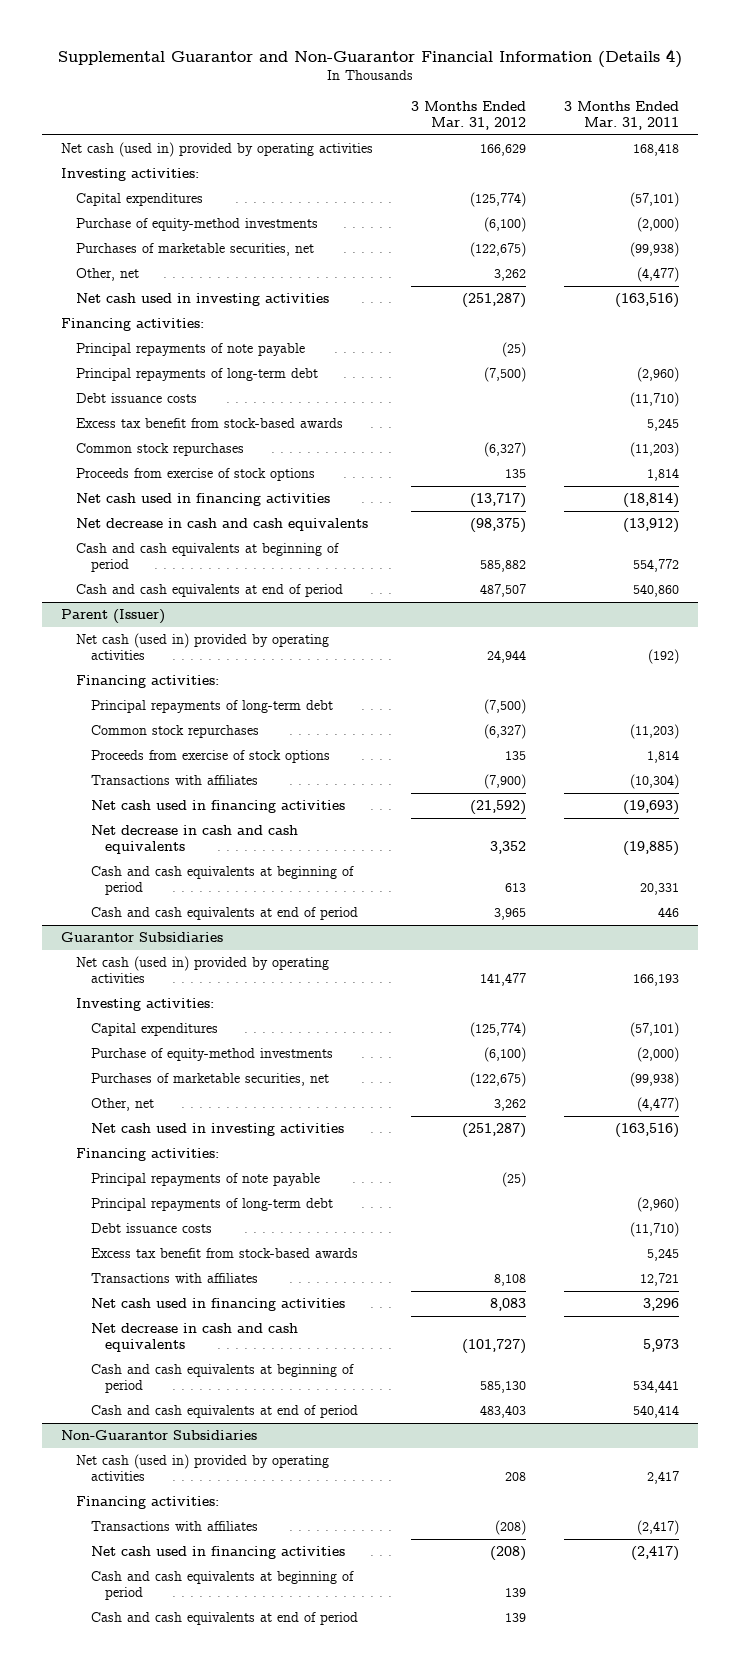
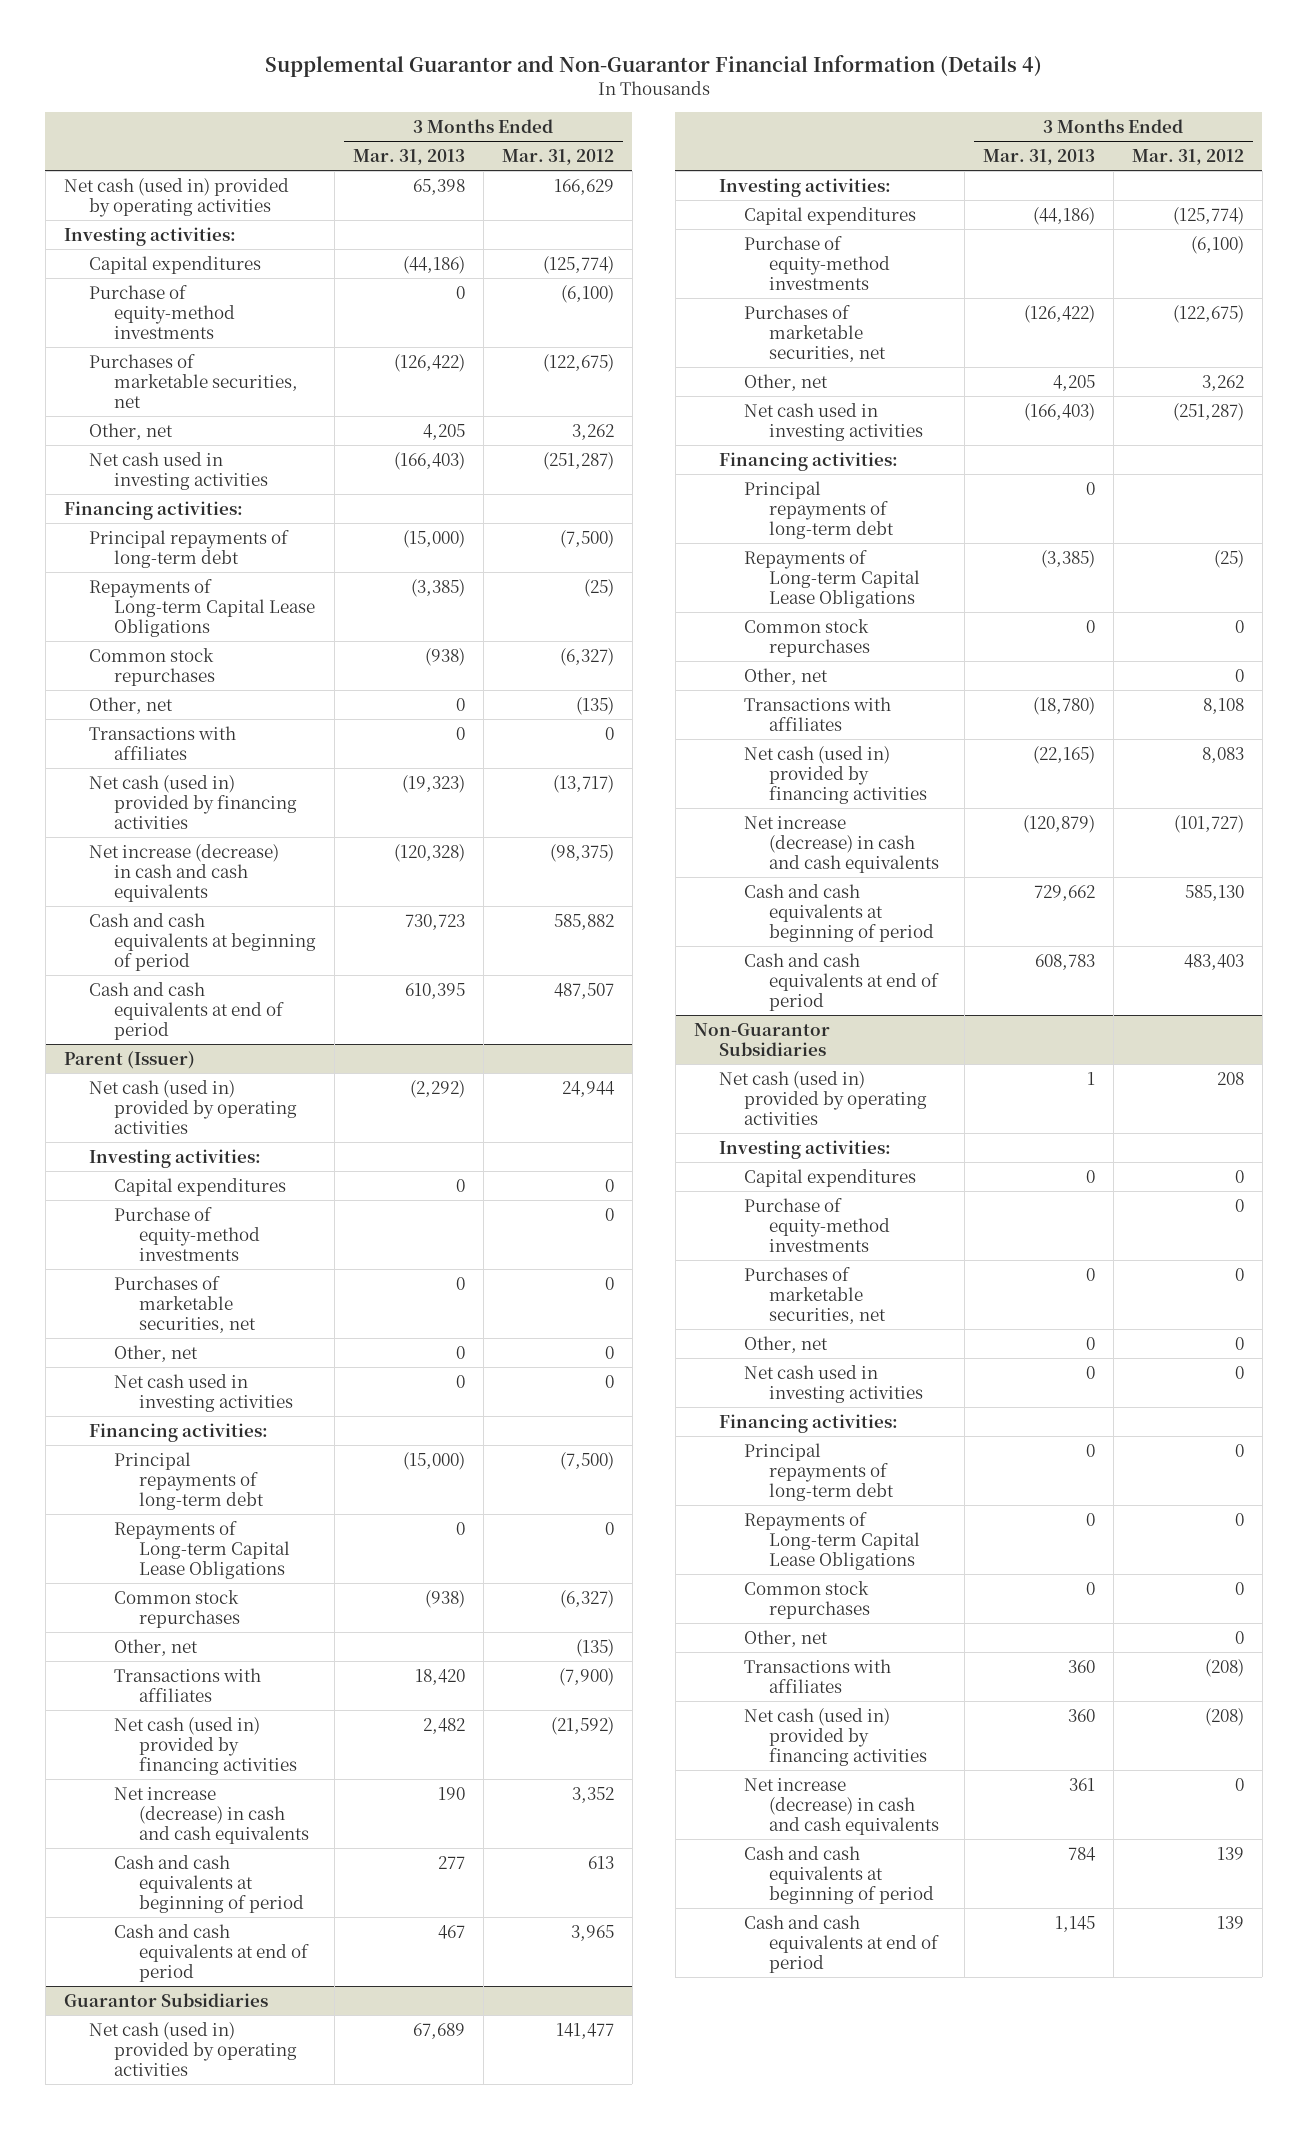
- | 3 Months Ended Mar. 31, 2012 | 3 Months Ended Mar. 31, 2011
+ | 3 Months Ended Mar. 31, 2013 | 3 Months Ended Mar. 31, 2012
- Principal repayments of note payable | (25) |
- Debt issuance costs | | (11,710)
- Excess tax benefit from stock-based awards | | 5,245
+ Repayments of Long-term Capital Lease Obligations | (3,385) | (25)
- Proceeds from exercise of stock options | 135 | 1,814
- Net cash used in financing activities | (13,717) | (18,814)
- Net decrease in cash and cash equivalents | (98,375) | (13,912)
+ Other, net | 0 | (135)
+ Transactions with affiliates | 0 | 0
+ Net cash (used in) provided by financing activities | (19,323) | (13,717)
+ Net increase (decrease) in cash and cash equivalents | (120,328) | (98,375)
@ Parent (Issuer)
+ Investing activities:
+ Capital expenditures | 0 | 0
+ Purchase of equity-method investments | | 0
+ Purchases of marketable securities, net | 0 | 0
+ Other, net | 0 | 0
+ Net cash used in investing activities | 0 | 0
+ Repayments of Long-term Capital Lease Obligations | 0 | 0
- Proceeds from exercise of stock options | 135 | 1,814
+ Other, net | | (135)
- Net cash used in financing activities | (21,592) | (19,693)
- Net decrease in cash and cash equivalents | 3,352 | (19,885)
+ Net cash (used in) provided by financing activities | 2,482 | (21,592)
+ Net increase (decrease) in cash and cash equivalents | 190 | 3,352
@ Guarantor Subsidiaries
- Principal repayments of note payable | (25) |
- Debt issuance costs | | (11,710)
- Excess tax benefit from stock-based awards | | 5,245
+ Repayments of Long-term Capital Lease Obligations | (3,385) | (25)
+ Common stock repurchases | 0 | 0
+ Other, net | | 0
- Net cash used in financing activities | 8,083 | 3,296
- Net decrease in cash and cash equivalents | (101,727) | 5,973
+ Net cash (used in) provided by financing activities | (22,165) | 8,083
+ Net increase (decrease) in cash and cash equivalents | (120,879) | (101,727)
@ Non-Guarantor Subsidiaries
+ Investing activities:
+ Capital expenditures | 0 | 0
+ Purchase of equity-method investments | | 0
+ Purchases of marketable securities, net | 0 | 0
+ Other, net | 0 | 0
+ Net cash used in investing activities | 0 | 0
+ Principal repayments of long-term debt | 0 | 0
+ Repayments of Long-term Capital Lease Obligations | 0 | 0
+ Common stock repurchases | 0 | 0
+ Other, net | | 0
- Net cash used in financing activities | (208) | (2,417)
+ Net cash (used in) provided by financing activities | 360 | (208)
+ Net increase (decrease) in cash and cash equivalents | 361 | 0

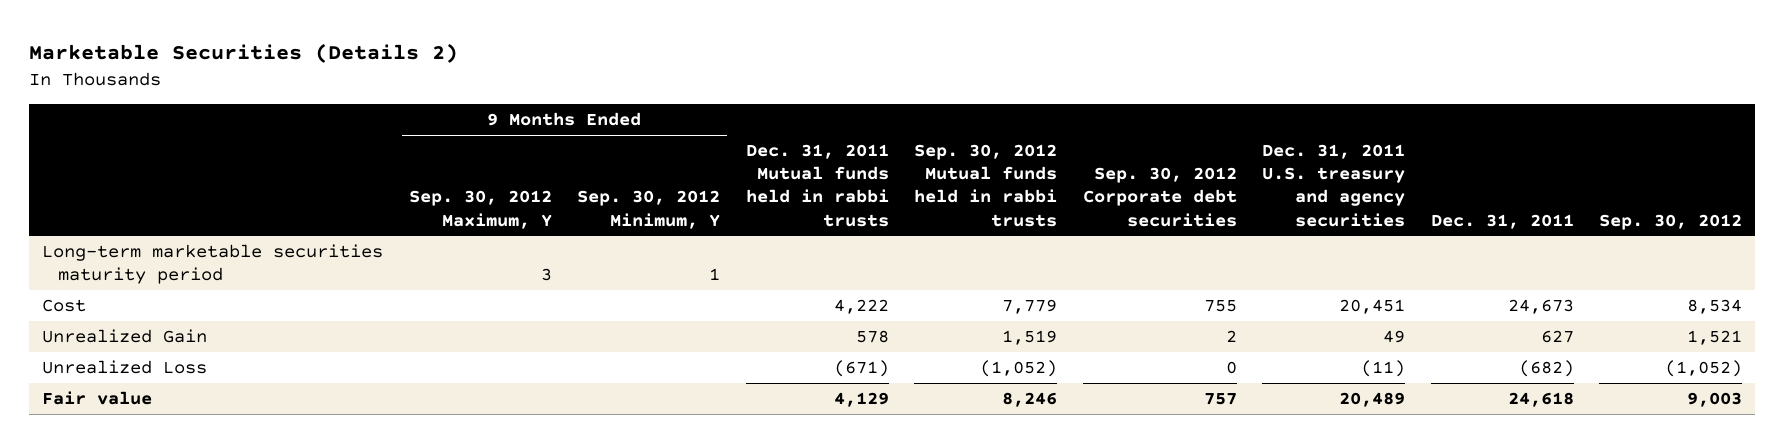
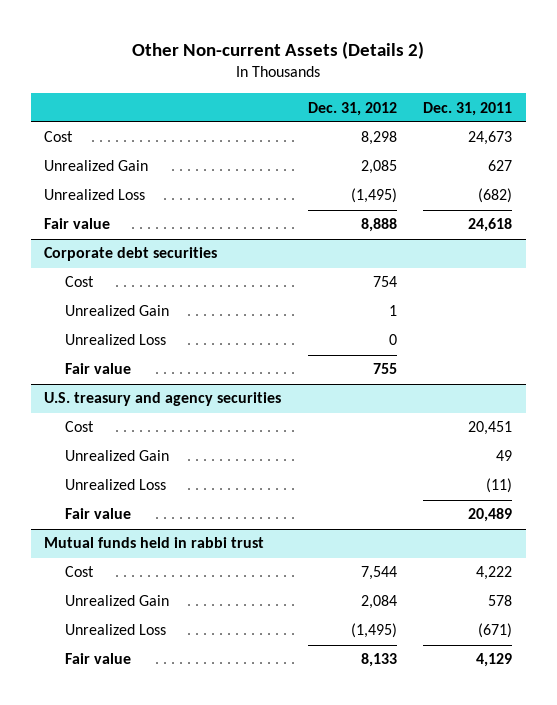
- Marketable Securities (Details 2)
+ Other Non-current Assets (Details 2)
- | 9 Months Ended Sep. 30, 2012 Maximum, Y | 9 Months Ended Sep. 30, 2012 Minimum, Y | Dec. 31, 2011 Mutual funds held in rabbi trusts | Sep. 30, 2012 Mutual funds held in rabbi trusts | Sep. 30, 2012 Corporate debt securities | Dec. 31, 2011 U.S. treasury and agency securities | Dec. 31, 2011 | Sep. 30, 2012
+ | Dec. 31, 2012 | Dec. 31, 2011
- Long-term marketable securities maturity period | 3 | 1 | | | | | |
+ Corporate debt securities
+ Cost | 754 |
+ Unrealized Gain | 1 |
+ Unrealized Loss | 0 |
+ Fair value | 755 |
+ U.S. treasury and agency securities
+ Cost | | 20,451
+ Unrealized Gain | | 49
+ Unrealized Loss | | (11)
+ Fair value | | 20,489
+ Mutual funds held in rabbi trust
+ Cost | 7,544 | 4,222
+ Unrealized Gain | 2,084 | 578
+ Unrealized Loss | (1,495) | (671)
+ Fair value | 8,133 | 4,129

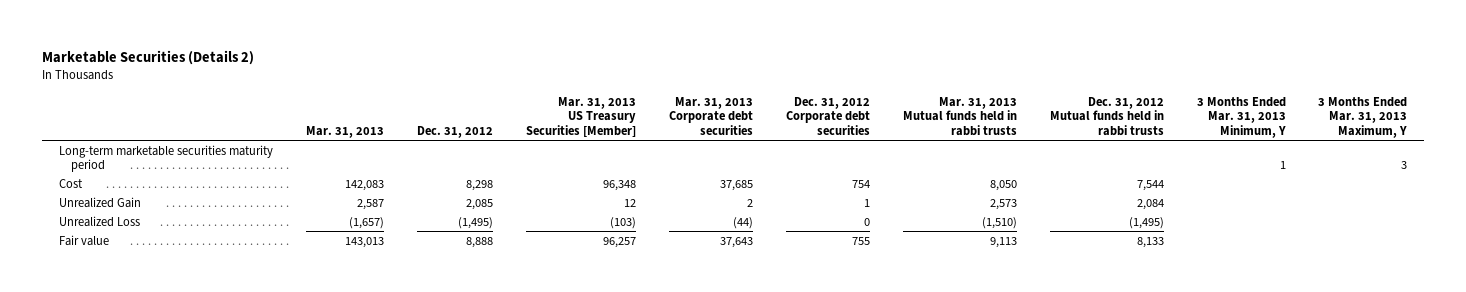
- Other Non-current Assets (Details 2)
+ Marketable Securities (Details 2)
- | Dec. 31, 2012 | Dec. 31, 2011
+ | Mar. 31, 2013 | Dec. 31, 2012 | Mar. 31, 2013 US Treasury Securities [Member] | Mar. 31, 2013 Corporate debt securities | Dec. 31, 2012 Corporate debt securities | Mar. 31, 2013 Mutual funds held in rabbi trusts | Dec. 31, 2012 Mutual funds held in rabbi trusts | 3 Months Ended Mar. 31, 2013 Minimum, Y | 3 Months Ended Mar. 31, 2013 Maximum, Y
+ Long-term marketable securities maturity period | | | | | | | | 1 | 3
- Corporate debt securities
- Cost | 754 |
- Unrealized Gain | 1 |
- Unrealized Loss | 0 |
- Fair value | 755 |
- U.S. treasury and agency securities
- Cost | | 20,451
- Unrealized Gain | | 49
- Unrealized Loss | | (11)
- Fair value | | 20,489
- Mutual funds held in rabbi trust
- Cost | 7,544 | 4,222
- Unrealized Gain | 2,084 | 578
- Unrealized Loss | (1,495) | (671)
- Fair value | 8,133 | 4,129

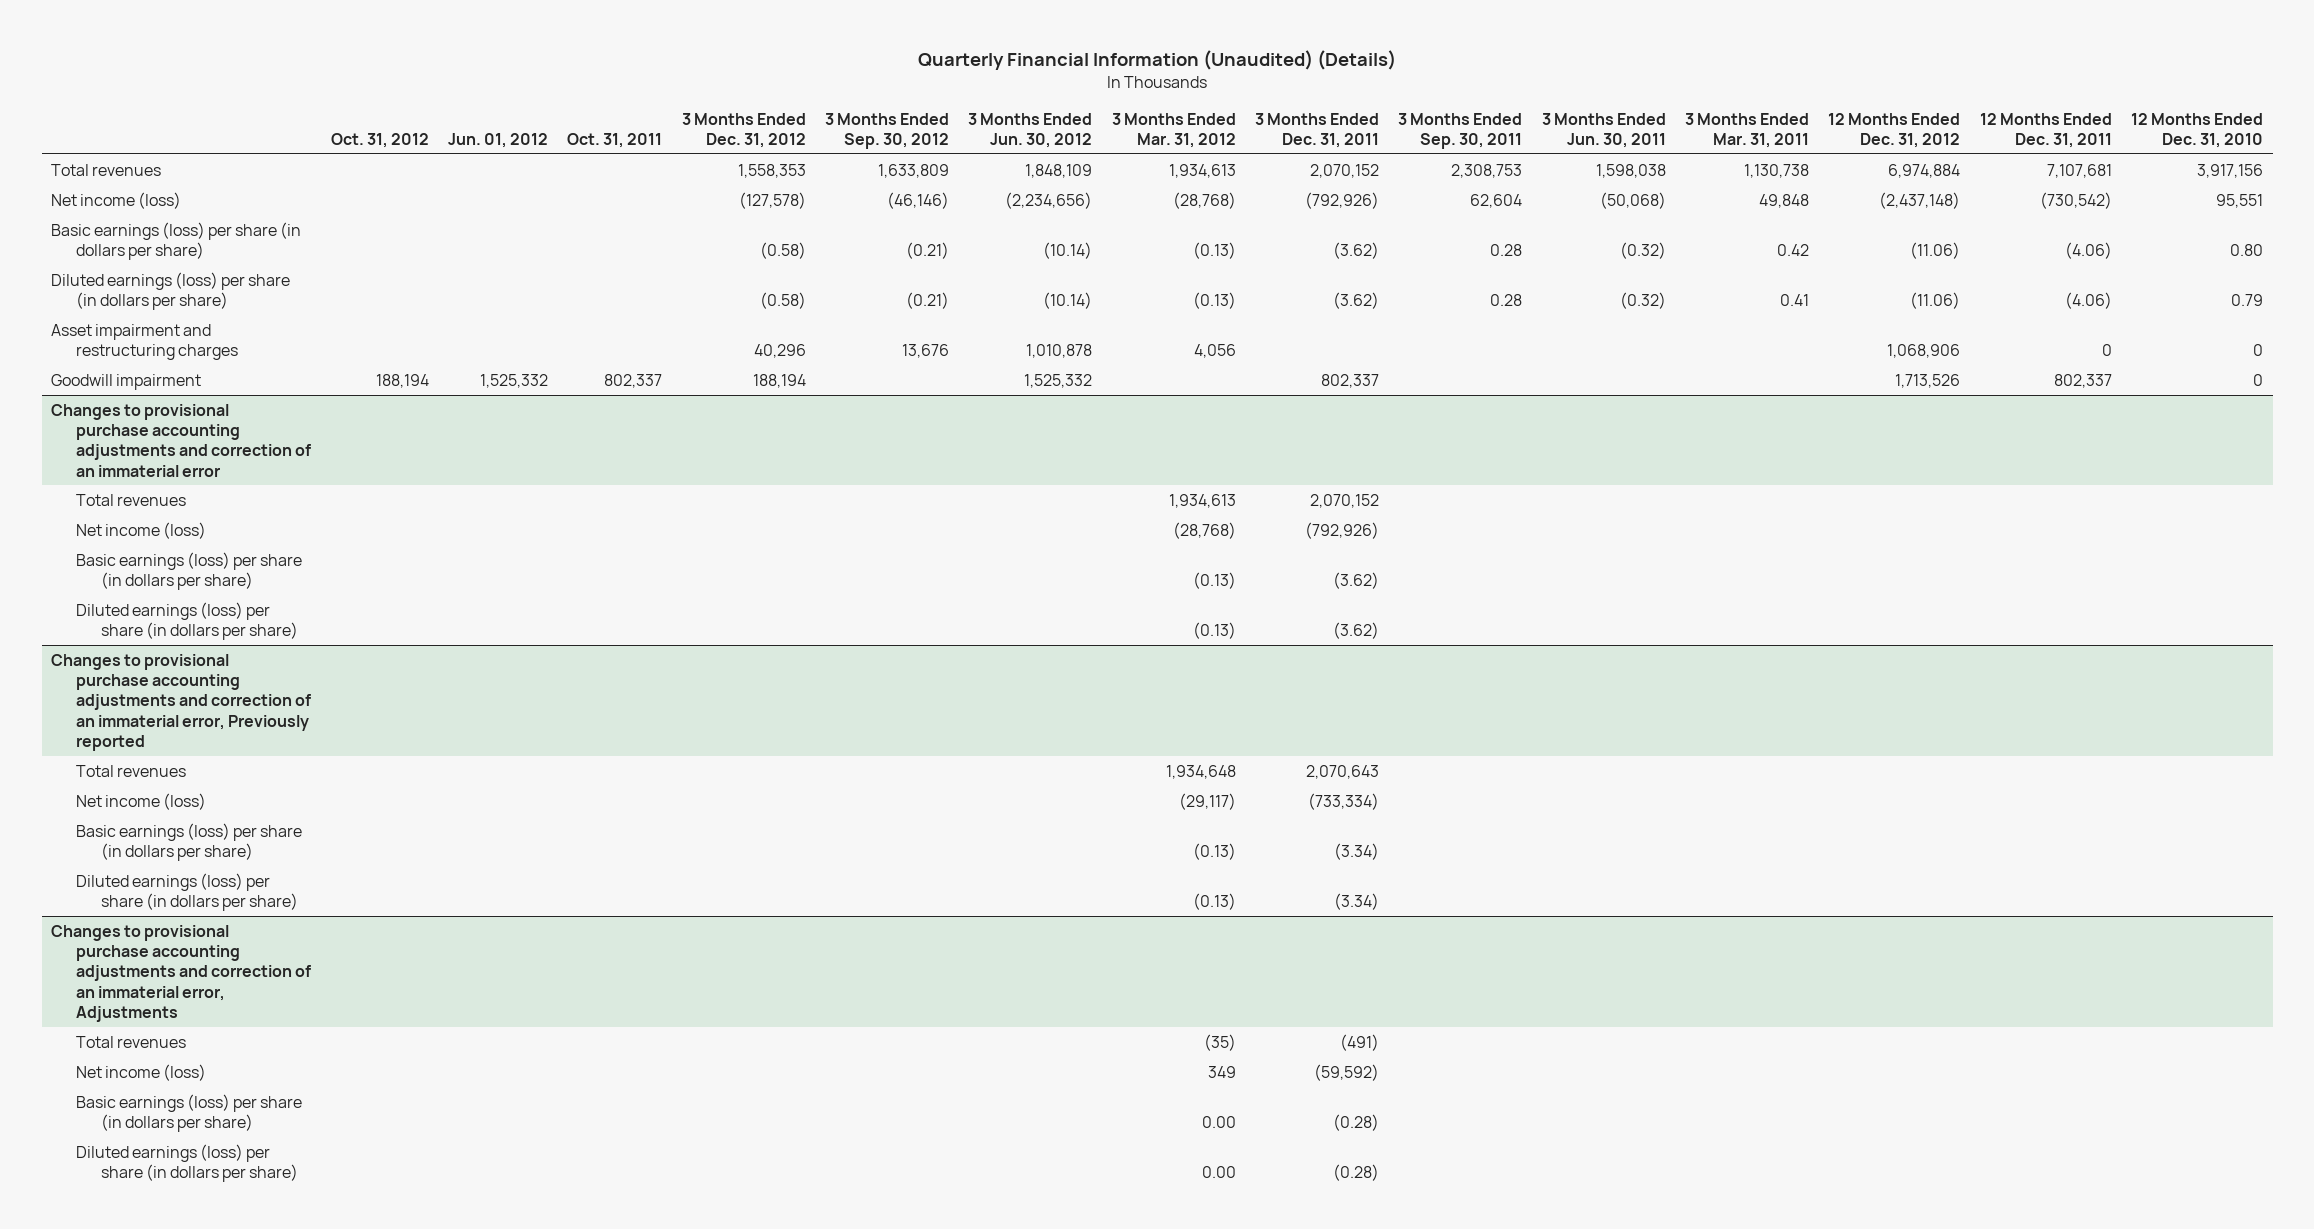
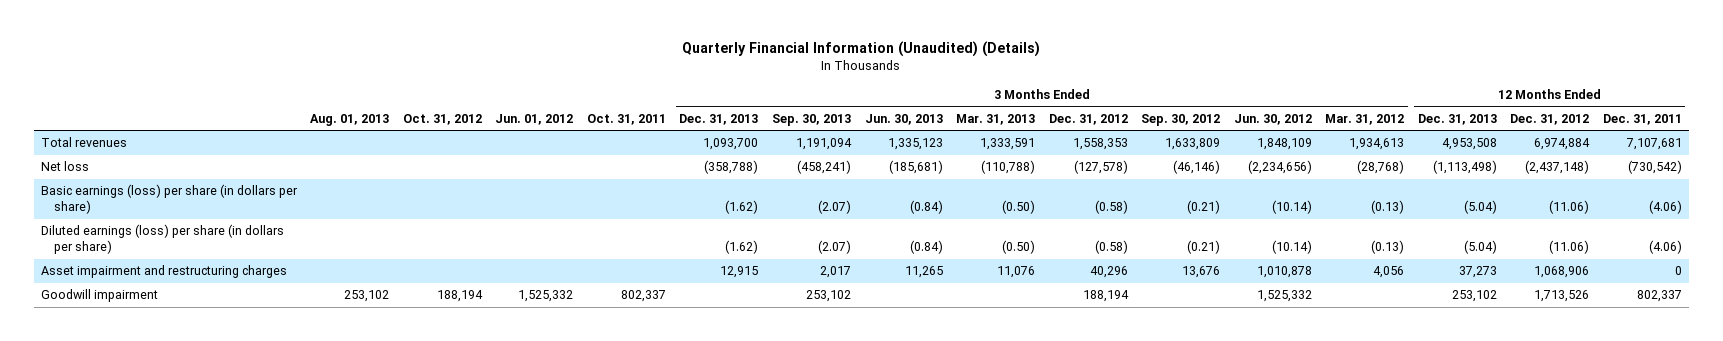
- | Oct. 31, 2012 | Jun. 01, 2012 | Oct. 31, 2011 | 3 Months Ended Dec. 31, 2012 | 3 Months Ended Sep. 30, 2012 | 3 Months Ended Jun. 30, 2012 | 3 Months Ended Mar. 31, 2012 | 3 Months Ended Dec. 31, 2011 | 3 Months Ended Sep. 30, 2011 | 3 Months Ended Jun. 30, 2011 | 3 Months Ended Mar. 31, 2011 | 12 Months Ended Dec. 31, 2012 | 12 Months Ended Dec. 31, 2011 | 12 Months Ended Dec. 31, 2010
+ | Aug. 01, 2013 | Oct. 31, 2012 | Jun. 01, 2012 | Oct. 31, 2011 | 3 Months Ended Dec. 31, 2013 | 3 Months Ended Sep. 30, 2013 | 3 Months Ended Jun. 30, 2013 | 3 Months Ended Mar. 31, 2013 | 3 Months Ended Dec. 31, 2012 | 3 Months Ended Sep. 30, 2012 | 3 Months Ended Jun. 30, 2012 | 3 Months Ended Mar. 31, 2012 | 12 Months Ended Dec. 31, 2013 | 12 Months Ended Dec. 31, 2012 | 12 Months Ended Dec. 31, 2011
- Net income (loss) | | | | (127,578) | (46,146) | (2,234,656) | (28,768) | (792,926) | 62,604 | (50,068) | 49,848 | (2,437,148) | (730,542) | 95,551
+ Net loss | | | | | (358,788) | (458,241) | (185,681) | (110,788) | (127,578) | (46,146) | (2,234,656) | (28,768) | (1,113,498) | (2,437,148) | (730,542)
- Changes to provisional purchase accounting adjustments and correction of an immaterial error
- Total revenues | | | | | | | 1,934,613 | 2,070,152 | | | | | |
- Net income (loss) | | | | | | | (28,768) | (792,926) | | | | | |
- Basic earnings (loss) per share (in dollars per share) | | | | | | | (0.13) | (3.62) | | | | | |
- Diluted earnings (loss) per share (in dollars per share) | | | | | | | (0.13) | (3.62) | | | | | |
- Changes to provisional purchase accounting adjustments and correction of an immaterial error, Previously reported
- Total revenues | | | | | | | 1,934,648 | 2,070,643 | | | | | |
- Net income (loss) | | | | | | | (29,117) | (733,334) | | | | | |
- Basic earnings (loss) per share (in dollars per share) | | | | | | | (0.13) | (3.34) | | | | | |
- Diluted earnings (loss) per share (in dollars per share) | | | | | | | (0.13) | (3.34) | | | | | |
- Changes to provisional purchase accounting adjustments and correction of an immaterial error, Adjustments
- Total revenues | | | | | | | (35) | (491) | | | | | |
- Net income (loss) | | | | | | | 349 | (59,592) | | | | | |
- Basic earnings (loss) per share (in dollars per share) | | | | | | | 0.00 | (0.28) | | | | | |
- Diluted earnings (loss) per share (in dollars per share) | | | | | | | 0.00 | (0.28) | | | | | |

